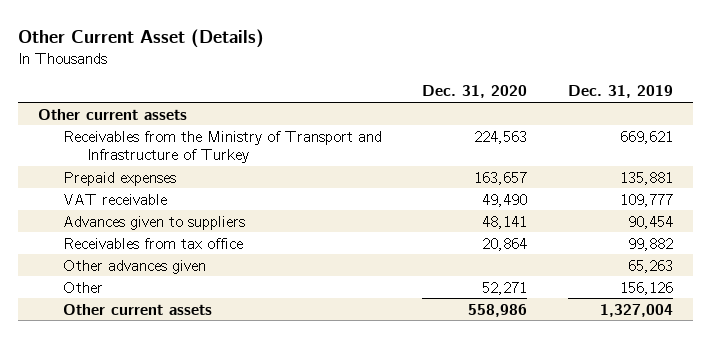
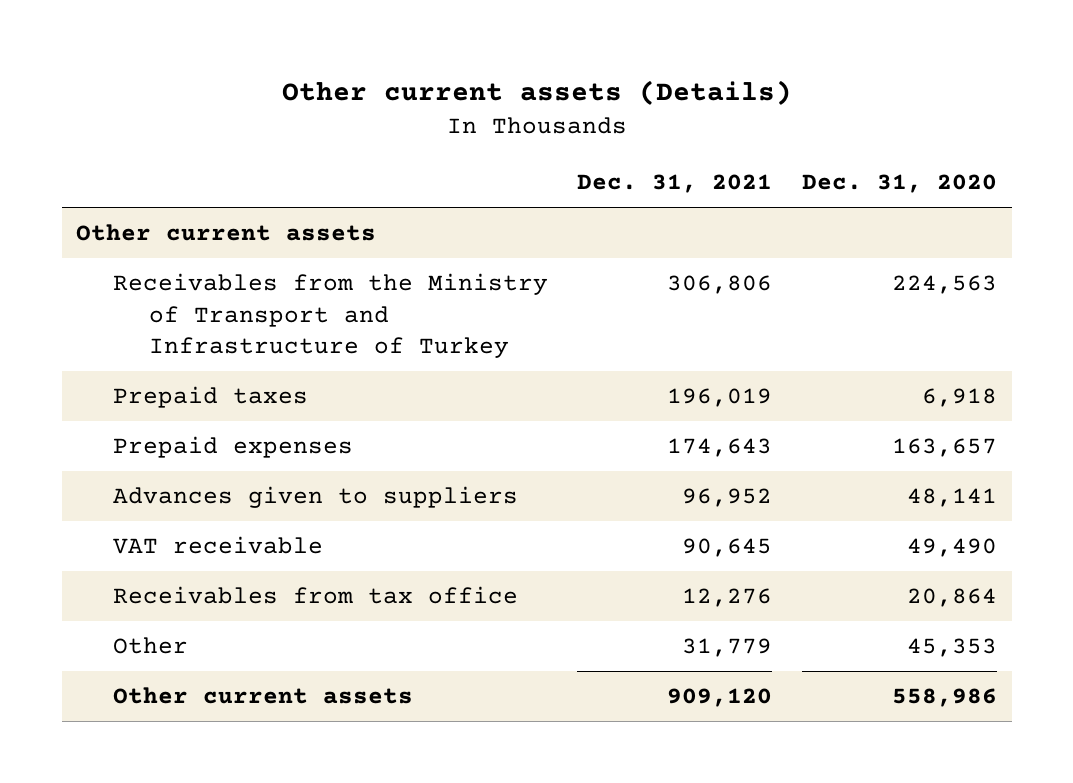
- Other Current Asset (Details)
+ Other current assets (Details)
- | Dec. 31, 2020 | Dec. 31, 2019
+ | Dec. 31, 2021 | Dec. 31, 2020
+ Prepaid taxes | 196,019 | 6,918
moved down: VAT receivable | 90,645 | 49,490
- Other advances given | | 65,263
- Other | 52,271 | 156,126
+ Other | 31,779 | 45,353

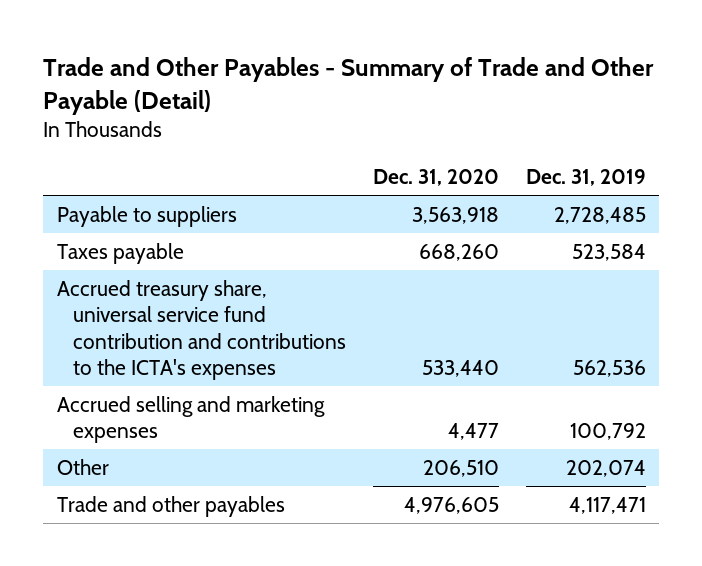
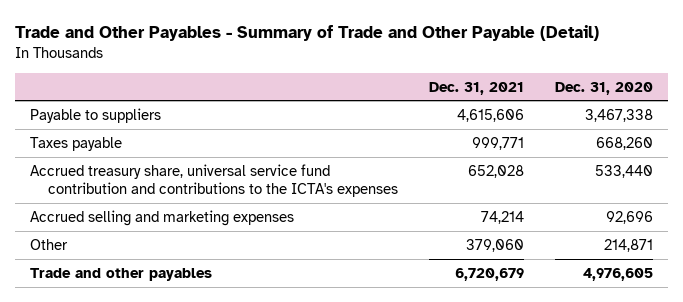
- | Dec. 31, 2020 | Dec. 31, 2019
+ | Dec. 31, 2021 | Dec. 31, 2020
- Payable to suppliers | 3,563,918 | 2,728,485
+ Payable to suppliers | 4,615,606 | 3,467,338
- Accrued selling and marketing expenses | 4,477 | 100,792
- Other | 206,510 | 202,074
+ Accrued selling and marketing expenses | 74,214 | 92,696
+ Other | 379,060 | 214,871

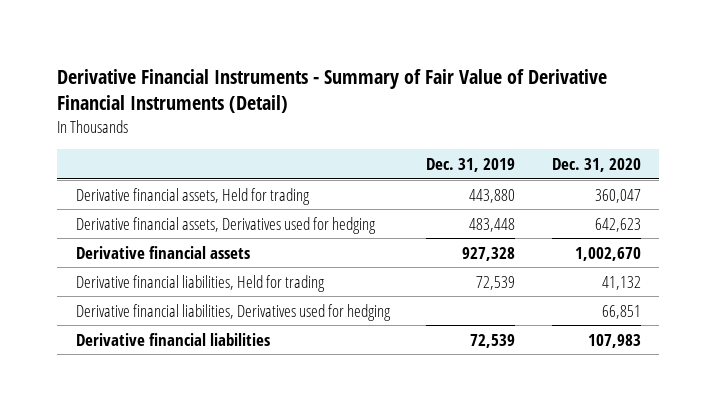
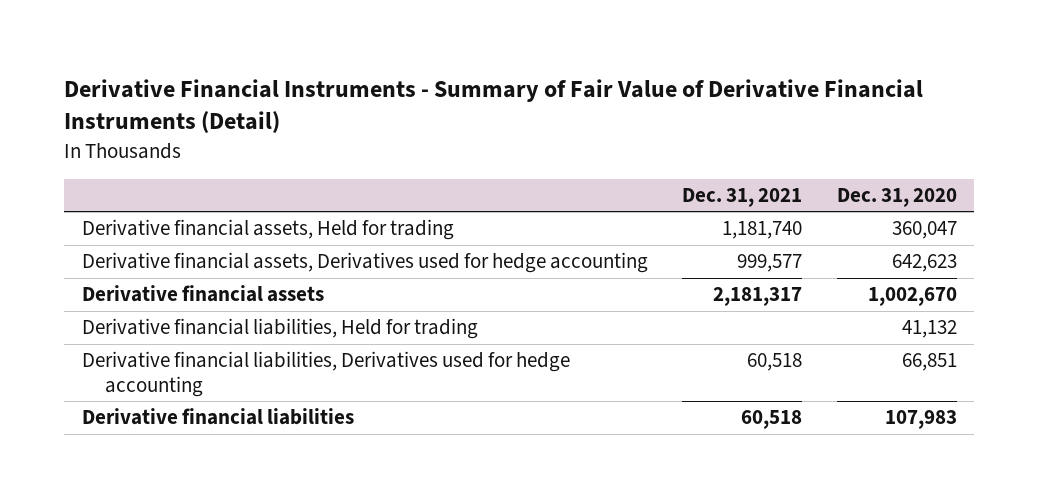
- | Dec. 31, 2019 | Dec. 31, 2020
+ | Dec. 31, 2021 | Dec. 31, 2020
- Derivative financial assets, Derivatives used for hedging | 483,448 | 642,623
+ Derivative financial assets, Derivatives used for hedge accounting | 999,577 | 642,623
- Derivative financial liabilities, Derivatives used for hedging | | 66,851
+ Derivative financial liabilities, Derivatives used for hedge accounting | 60,518 | 66,851

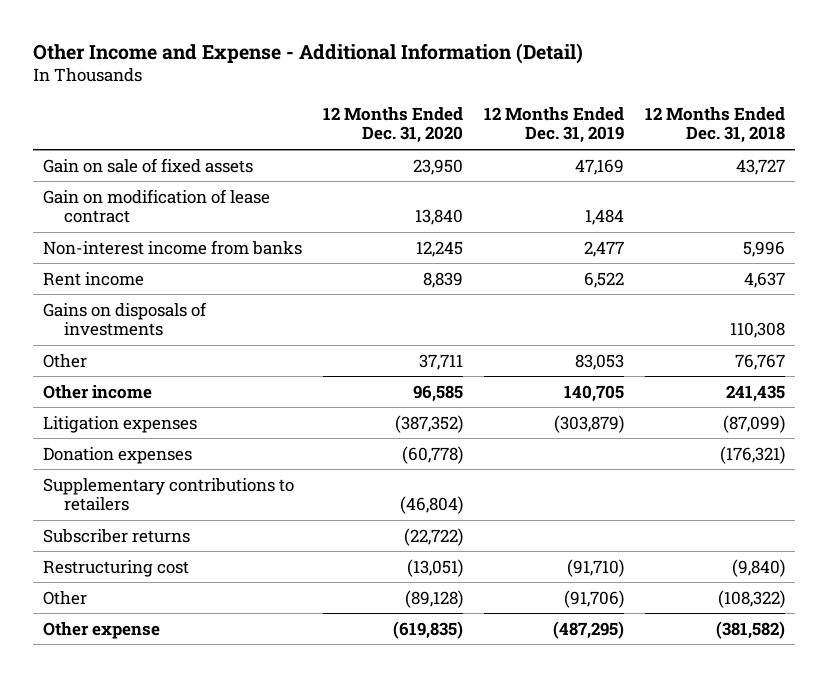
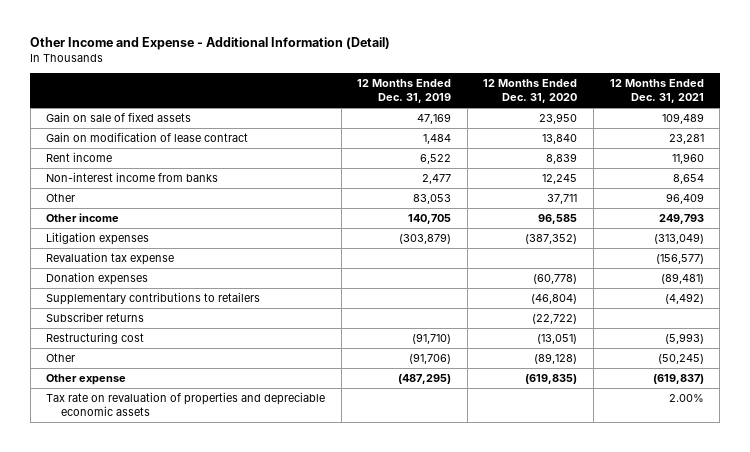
- | 12 Months Ended Dec. 31, 2020 | 12 Months Ended Dec. 31, 2019 | 12 Months Ended Dec. 31, 2018
+ | 12 Months Ended Dec. 31, 2019 | 12 Months Ended Dec. 31, 2020 | 12 Months Ended Dec. 31, 2021
- Gains on disposals of investments | | | 110,308
moved down: Non-interest income from banks | 2,477 | 12,245 | 8,654
+ Revaluation tax expense | | | (156,577)
+ Tax rate on revaluation of properties and depreciable economic assets | | | 2.00%

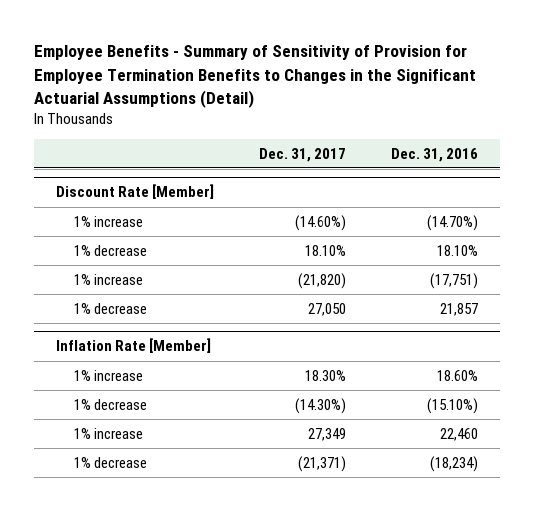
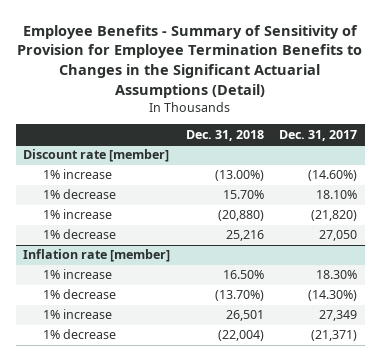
- | Dec. 31, 2017 | Dec. 31, 2016
+ | Dec. 31, 2018 | Dec. 31, 2017
- Discount Rate [Member]
+ Discount rate [member]
- Inflation Rate [Member]
+ Inflation rate [member]

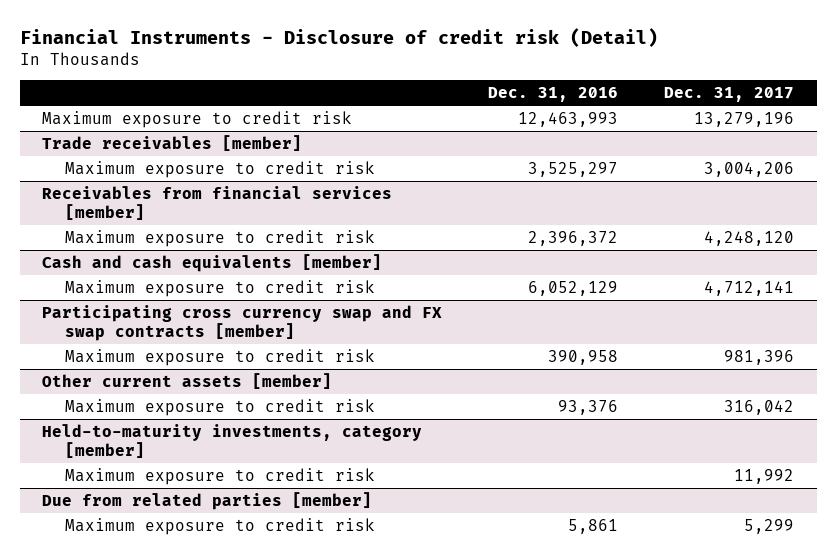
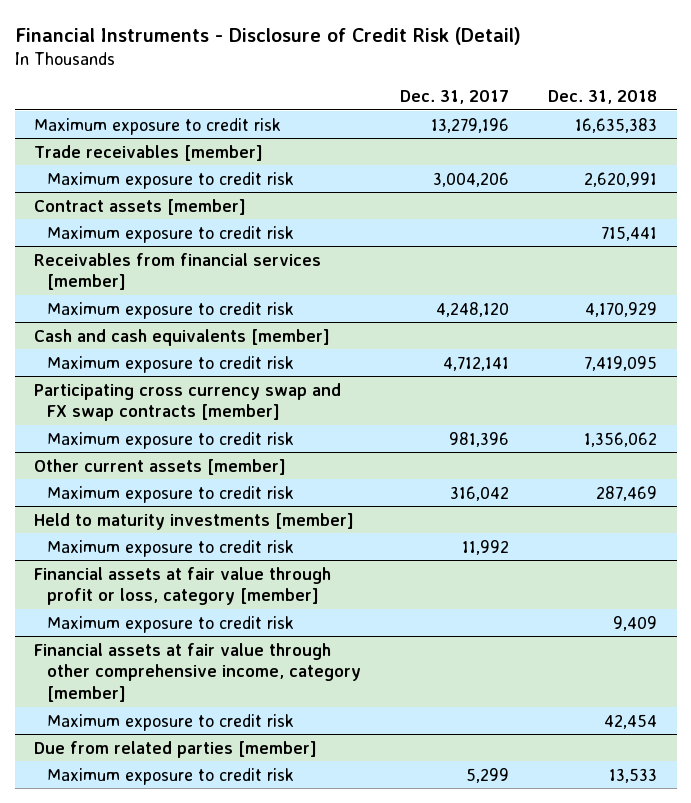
- Financial Instruments - Disclosure of credit risk (Detail)
+ Financial Instruments - Disclosure of Credit Risk (Detail)
- | Dec. 31, 2016 | Dec. 31, 2017
+ | Dec. 31, 2017 | Dec. 31, 2018
+ Contract assets [member]
+ Maximum exposure to credit risk | | 715,441
- Held-to-maturity investments, category [member]
+ Held to maturity investments [member]
+ Financial assets at fair value through profit or loss, category [member]
+ Maximum exposure to credit risk | | 9,409
+ Financial assets at fair value through other comprehensive income, category [member]
+ Maximum exposure to credit risk | | 42,454

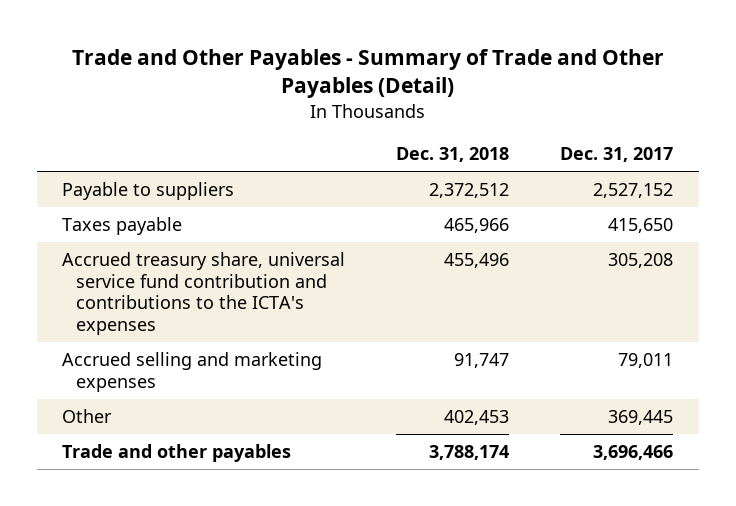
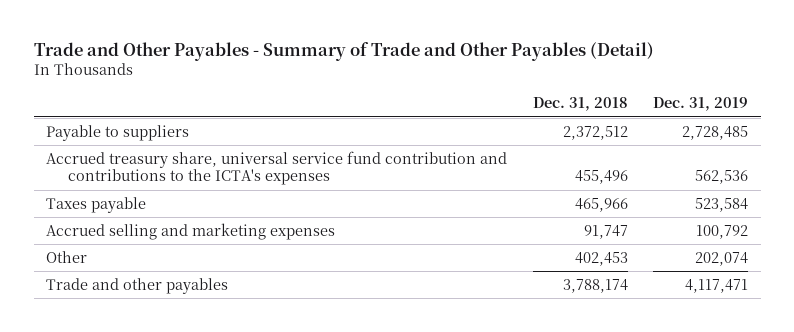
- | Dec. 31, 2018 | Dec. 31, 2017
+ | Dec. 31, 2018 | Dec. 31, 2019
moved down: Taxes payable | 465,966 | 523,584

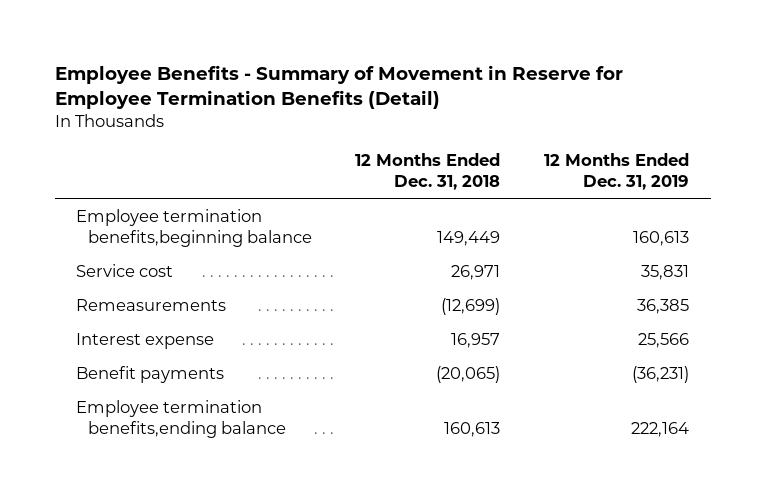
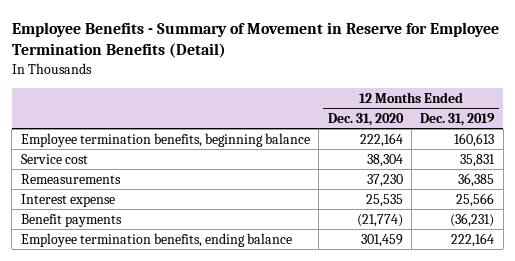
- | 12 Months Ended Dec. 31, 2018 | 12 Months Ended Dec. 31, 2019
+ | 12 Months Ended Dec. 31, 2020 | 12 Months Ended Dec. 31, 2019
- Employee termination benefits,beginning balance | 149,449 | 160,613
+ Employee termination benefits, beginning balance | 222,164 | 160,613
- Employee termination benefits,ending balance | 160,613 | 222,164
+ Employee termination benefits, ending balance | 301,459 | 222,164

